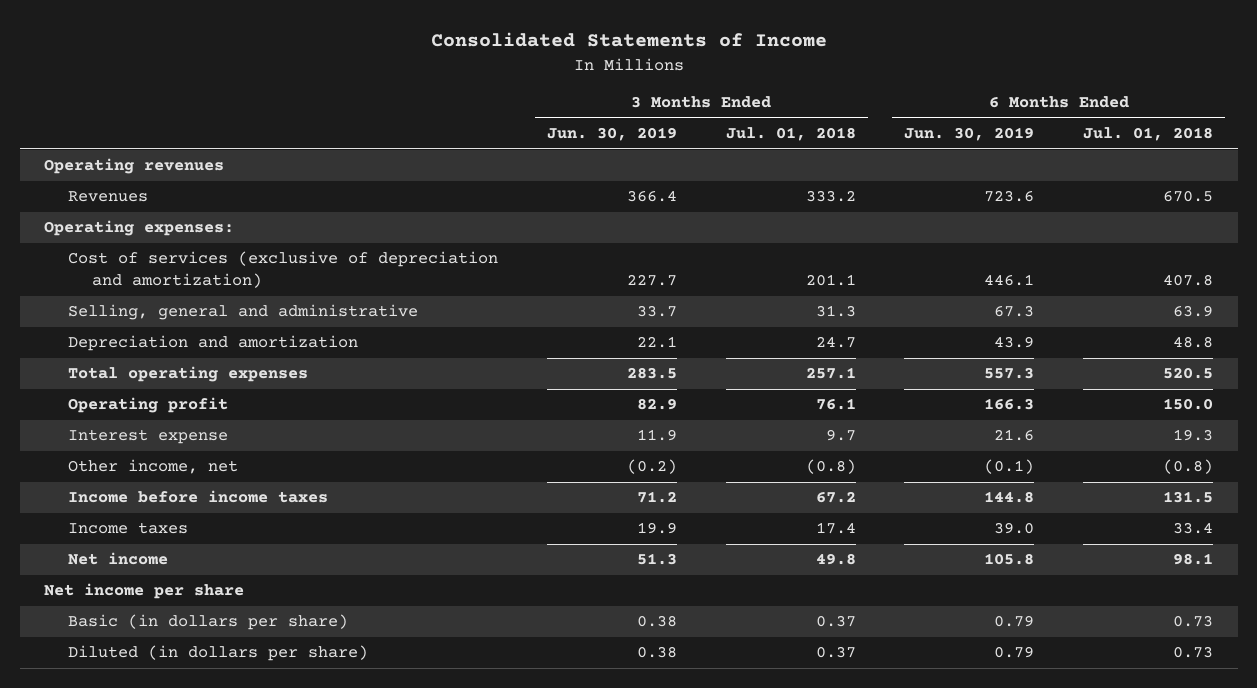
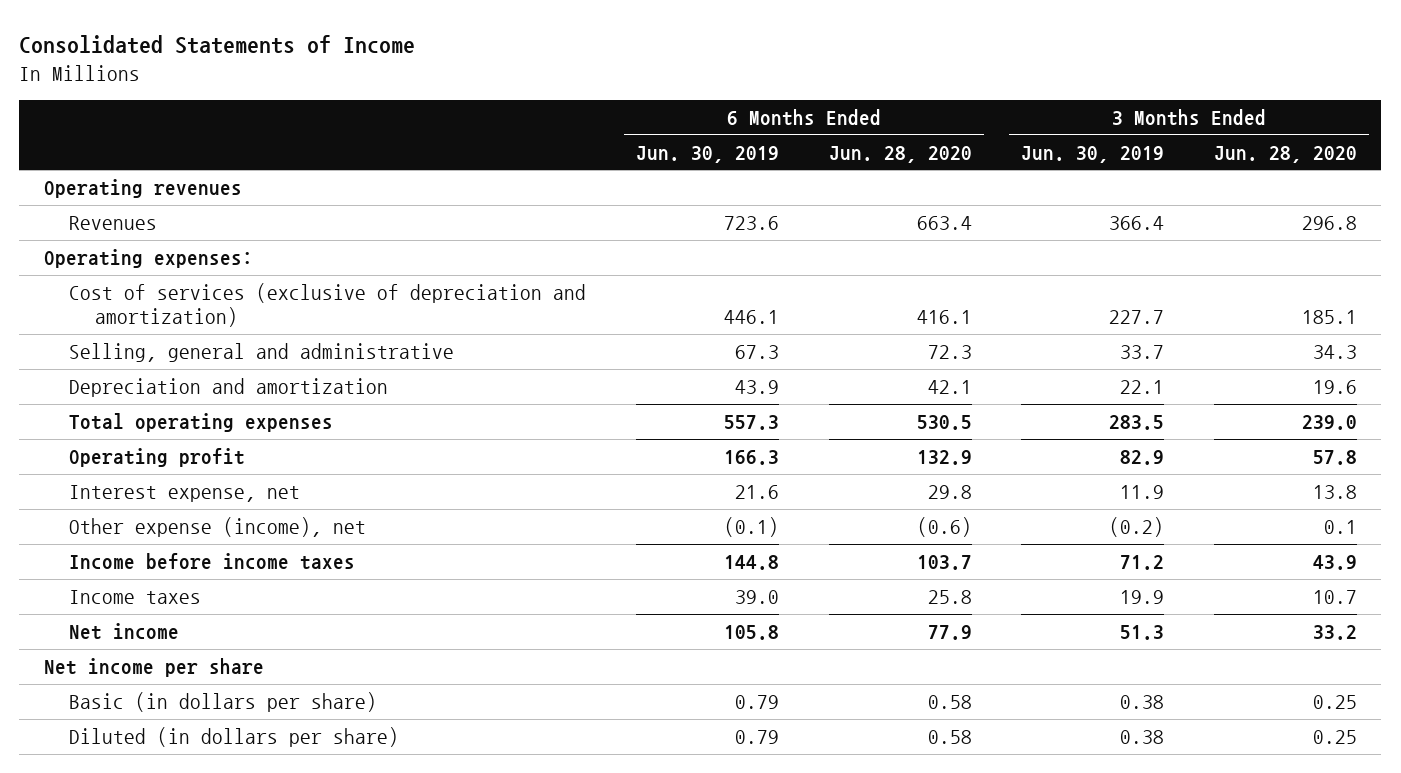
- | 3 Months Ended Jun. 30, 2019 | 3 Months Ended Jul. 01, 2018 | 6 Months Ended Jun. 30, 2019 | 6 Months Ended Jul. 01, 2018
+ | 6 Months Ended Jun. 30, 2019 | 6 Months Ended Jun. 28, 2020 | 3 Months Ended Jun. 30, 2019 | 3 Months Ended Jun. 28, 2020
- Interest expense | 11.9 | 9.7 | 21.6 | 19.3
- Other income, net | (0.2) | (0.8) | (0.1) | (0.8)
+ Interest expense, net | 21.6 | 29.8 | 11.9 | 13.8
+ Other expense (income), net | (0.1) | (0.6) | (0.2) | 0.1

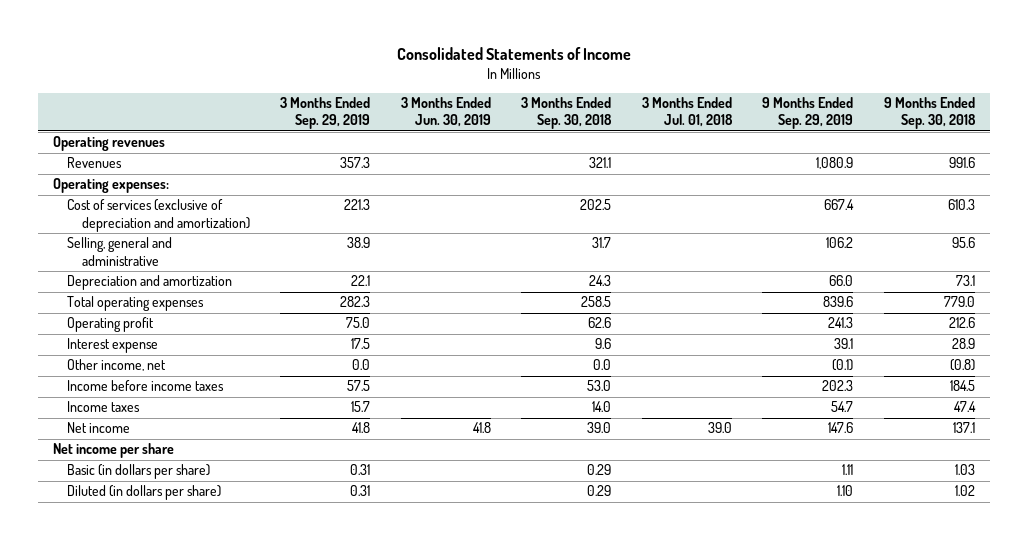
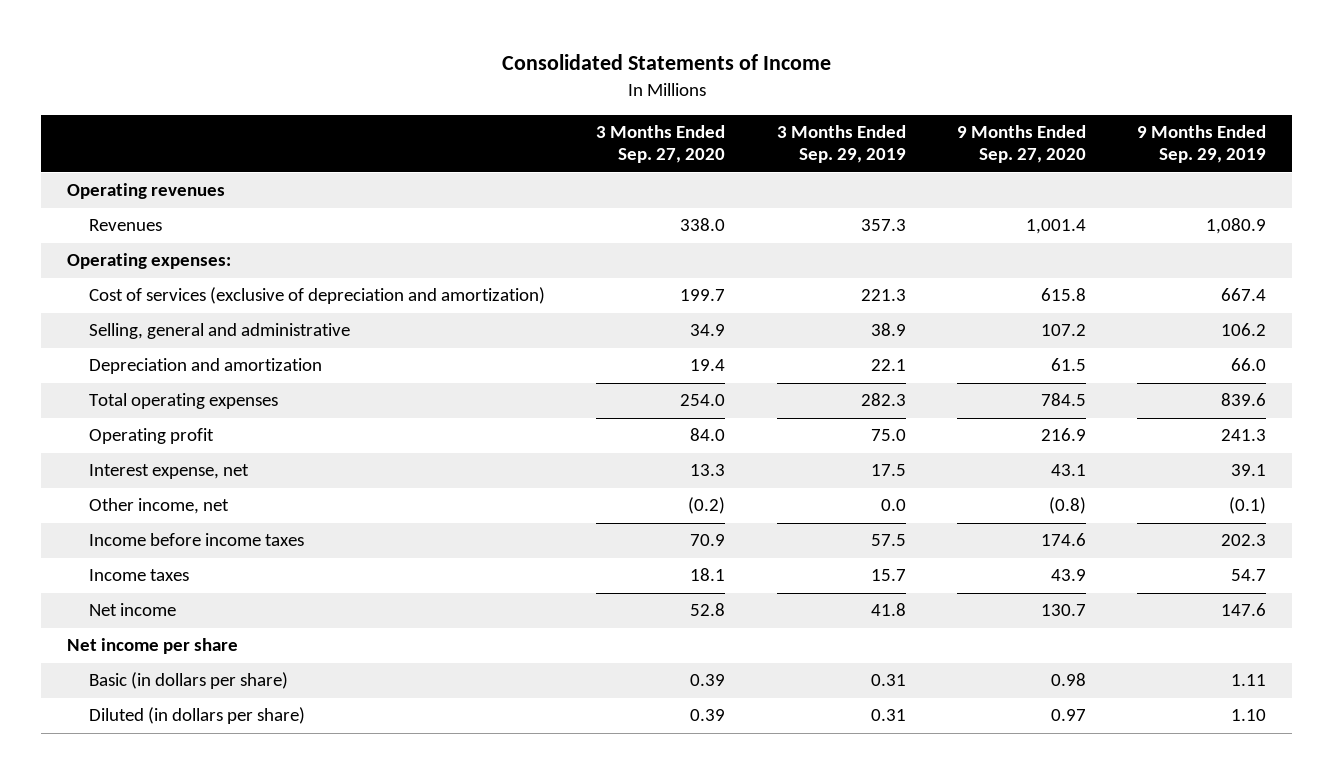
- | 3 Months Ended Sep. 29, 2019 | 3 Months Ended Jun. 30, 2019 | 3 Months Ended Sep. 30, 2018 | 3 Months Ended Jul. 01, 2018 | 9 Months Ended Sep. 29, 2019 | 9 Months Ended Sep. 30, 2018
+ | 3 Months Ended Sep. 27, 2020 | 3 Months Ended Sep. 29, 2019 | 9 Months Ended Sep. 27, 2020 | 9 Months Ended Sep. 29, 2019
- Interest expense | 17.5 | | 9.6 | | 39.1 | 28.9
+ Interest expense, net | 13.3 | 17.5 | 43.1 | 39.1

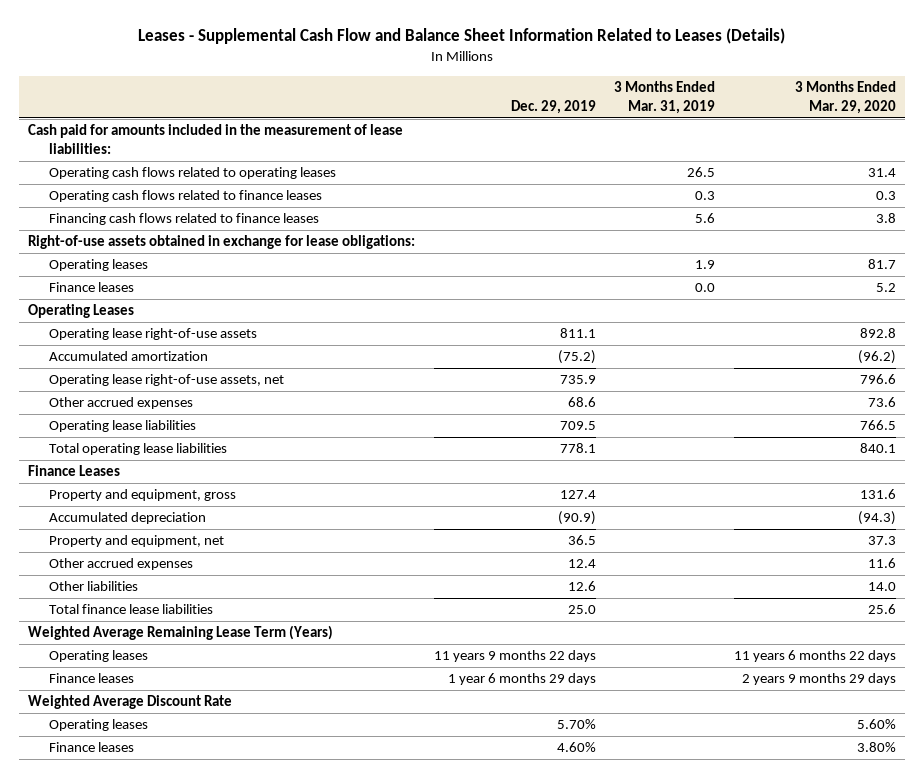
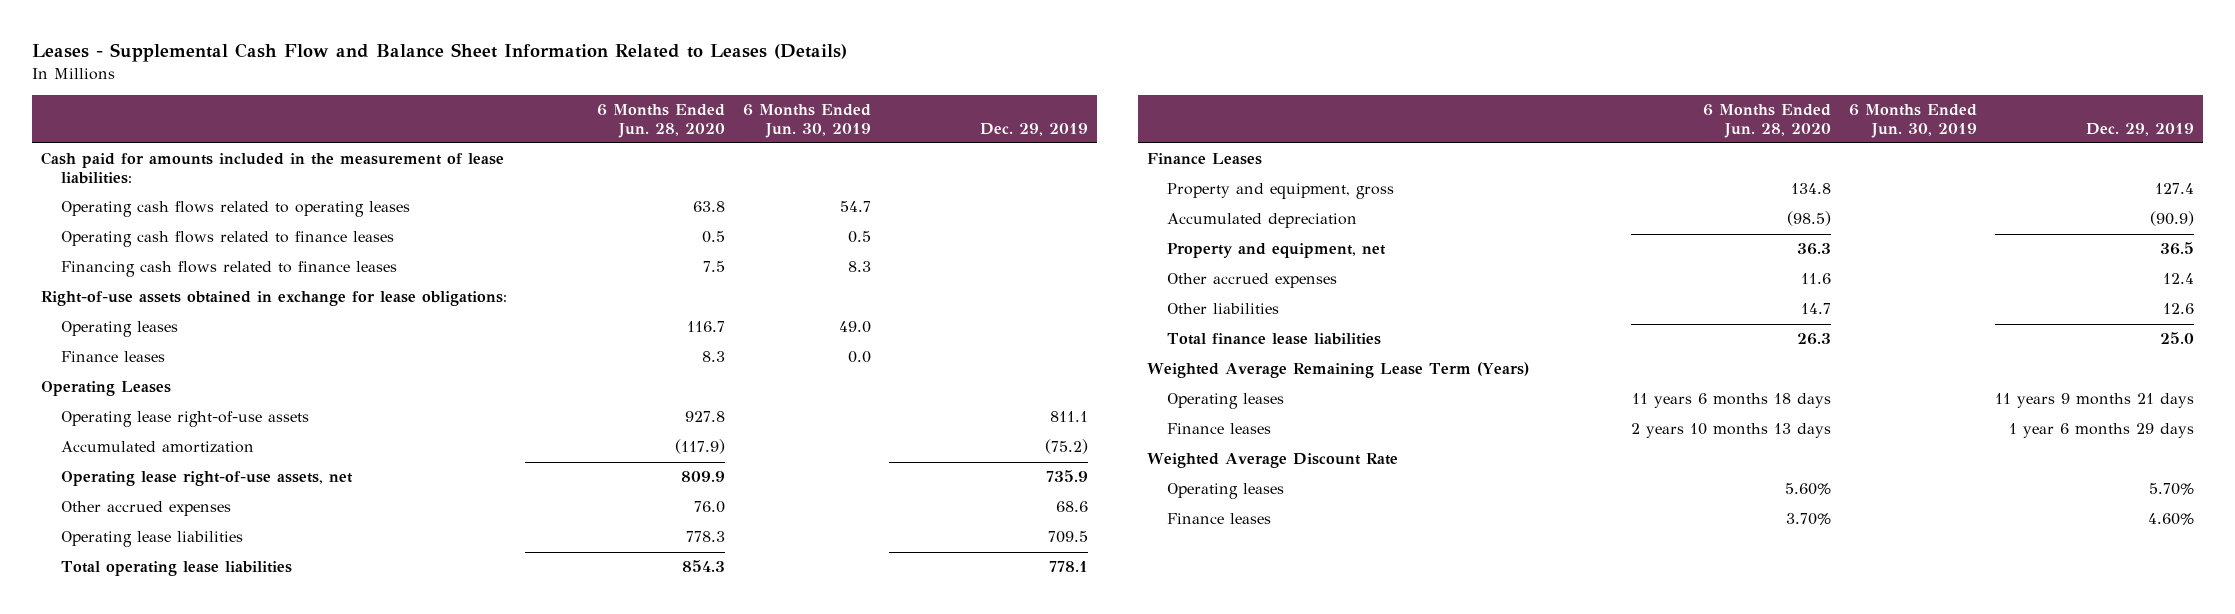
- | Dec. 29, 2019 | 3 Months Ended Mar. 31, 2019 | 3 Months Ended Mar. 29, 2020
+ | 6 Months Ended Jun. 28, 2020 | 6 Months Ended Jun. 30, 2019 | Dec. 29, 2019
- Operating leases | 11 years 9 months 22 days | | 11 years 6 months 22 days
+ Operating leases | 11 years 6 months 18 days | | 11 years 9 months 21 days

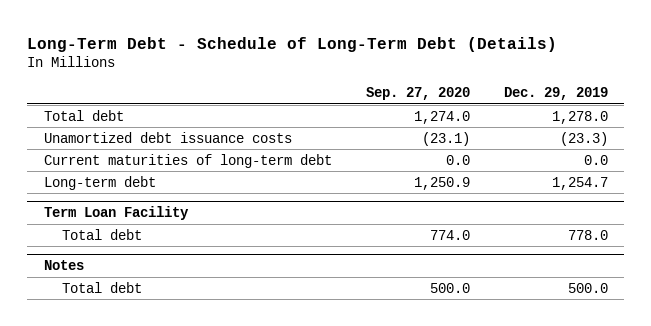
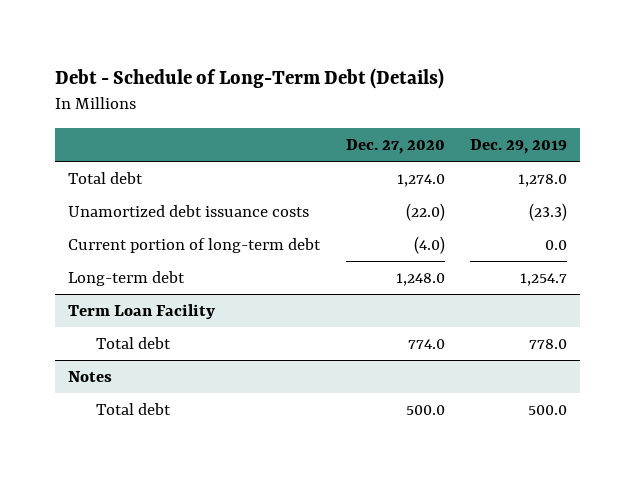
- Long-Term Debt - Schedule of Long-Term Debt (Details)
+ Debt - Schedule of Long-Term Debt (Details)
- | Sep. 27, 2020 | Dec. 29, 2019
+ | Dec. 27, 2020 | Dec. 29, 2019
- Current maturities of long-term debt | 0.0 | 0.0
+ Current portion of long-term debt | (4.0) | 0.0

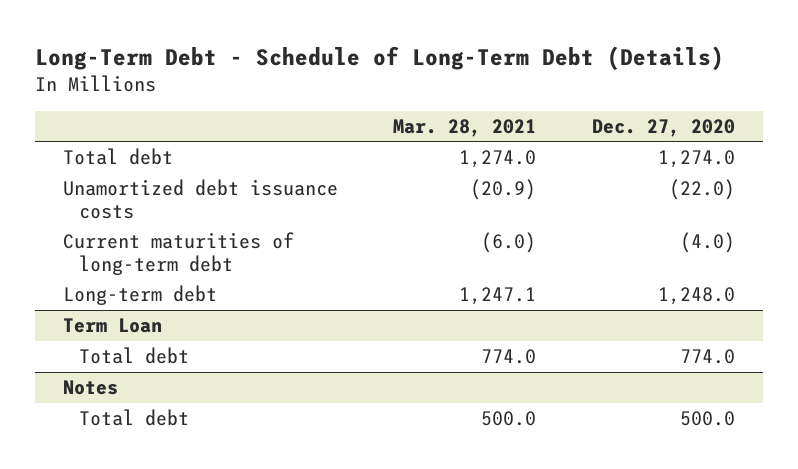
- Debt - Schedule of Long-Term Debt (Details)
+ Long-Term Debt - Schedule of Long-Term Debt (Details)
- | Dec. 27, 2020 | Dec. 29, 2019
+ | Mar. 28, 2021 | Dec. 27, 2020
- Current portion of long-term debt | (4.0) | 0.0
+ Current maturities of long-term debt | (6.0) | (4.0)
- Term Loan Facility
+ Term Loan

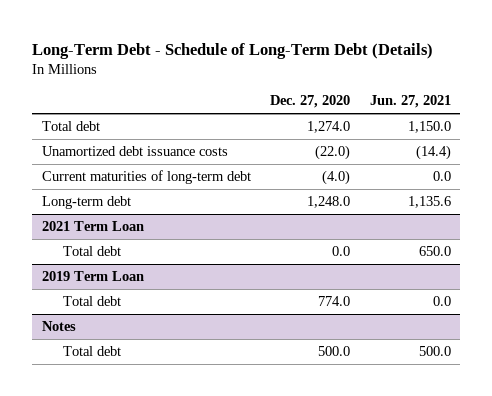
- | Mar. 28, 2021 | Dec. 27, 2020
+ | Dec. 27, 2020 | Jun. 27, 2021
- Term Loan
+ 2021 Term Loan
+ Total debt | 0.0 | 650.0
+ 2019 Term Loan

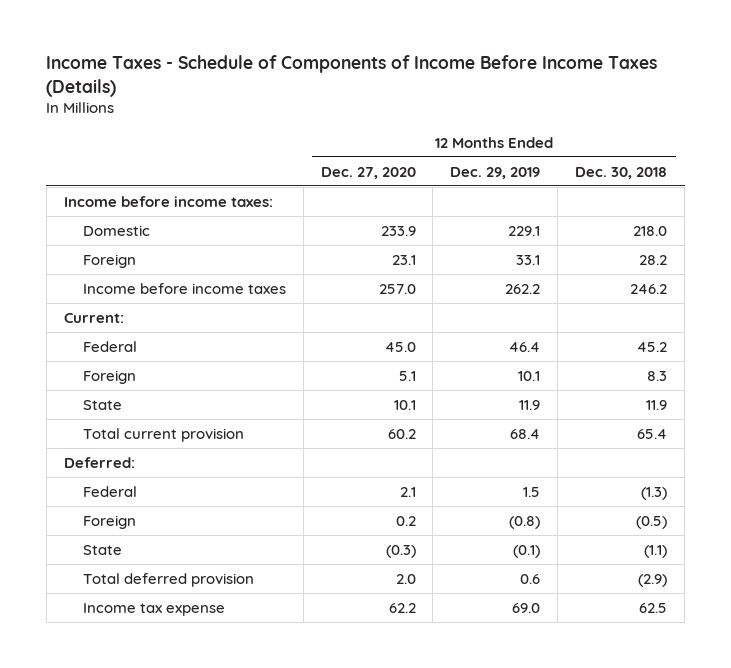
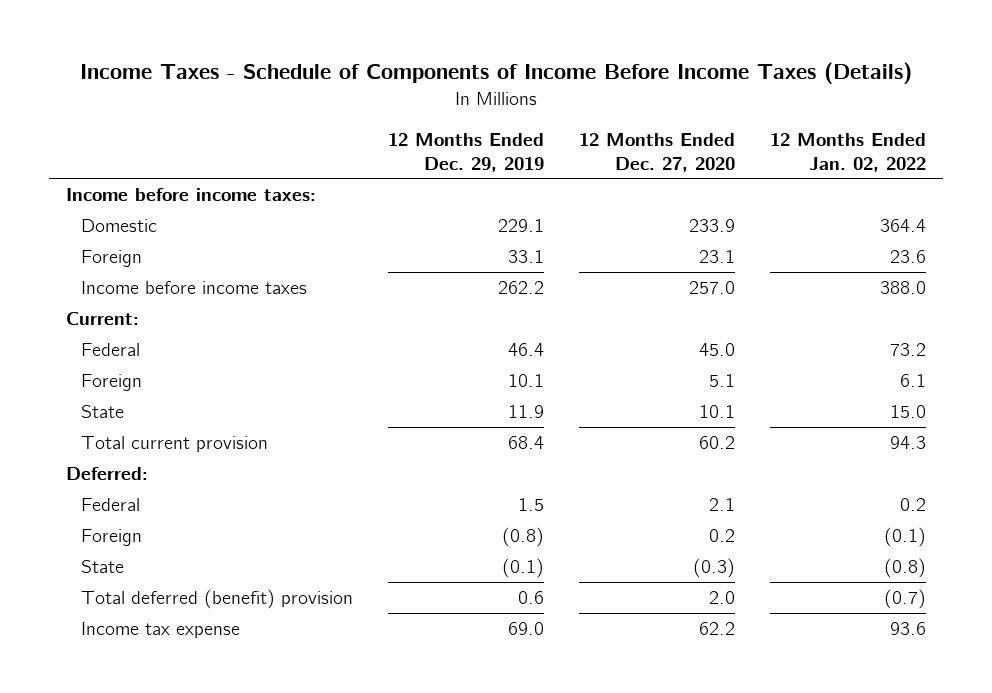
- | 12 Months Ended Dec. 27, 2020 | 12 Months Ended Dec. 29, 2019 | 12 Months Ended Dec. 30, 2018
+ | 12 Months Ended Dec. 29, 2019 | 12 Months Ended Dec. 27, 2020 | 12 Months Ended Jan. 02, 2022
- Total deferred provision | 2.0 | 0.6 | (2.9)
+ Total deferred (benefit) provision | 0.6 | 2.0 | (0.7)

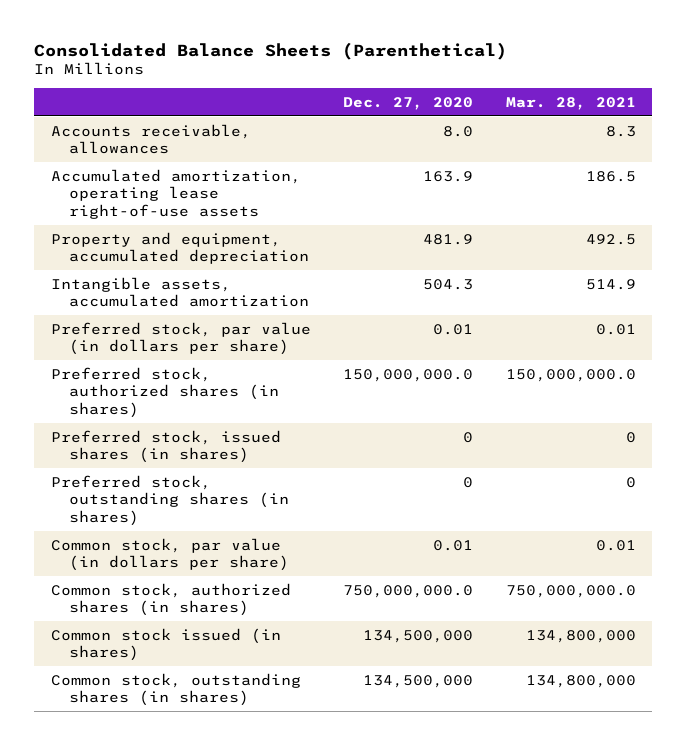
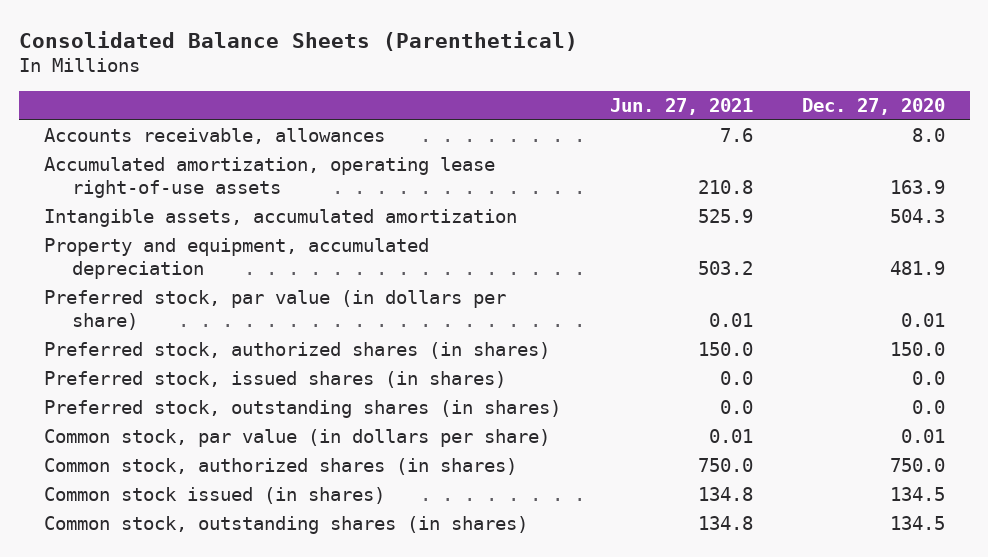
- | Dec. 27, 2020 | Mar. 28, 2021
+ | Jun. 27, 2021 | Dec. 27, 2020
moved down: Property and equipment, accumulated depreciation | 503.2 | 481.9
- Preferred stock, authorized shares (in shares) | 150,000,000.0 | 150,000,000.0
- Preferred stock, issued shares (in shares) | 0 | 0
- Preferred stock, outstanding shares (in shares) | 0 | 0
+ Preferred stock, authorized shares (in shares) | 150.0 | 150.0
+ Preferred stock, issued shares (in shares) | 0.0 | 0.0
+ Preferred stock, outstanding shares (in shares) | 0.0 | 0.0
- Common stock, authorized shares (in shares) | 750,000,000.0 | 750,000,000.0
- Common stock issued (in shares) | 134,500,000 | 134,800,000
- Common stock, outstanding shares (in shares) | 134,500,000 | 134,800,000
+ Common stock, authorized shares (in shares) | 750.0 | 750.0
+ Common stock issued (in shares) | 134.8 | 134.5
+ Common stock, outstanding shares (in shares) | 134.8 | 134.5

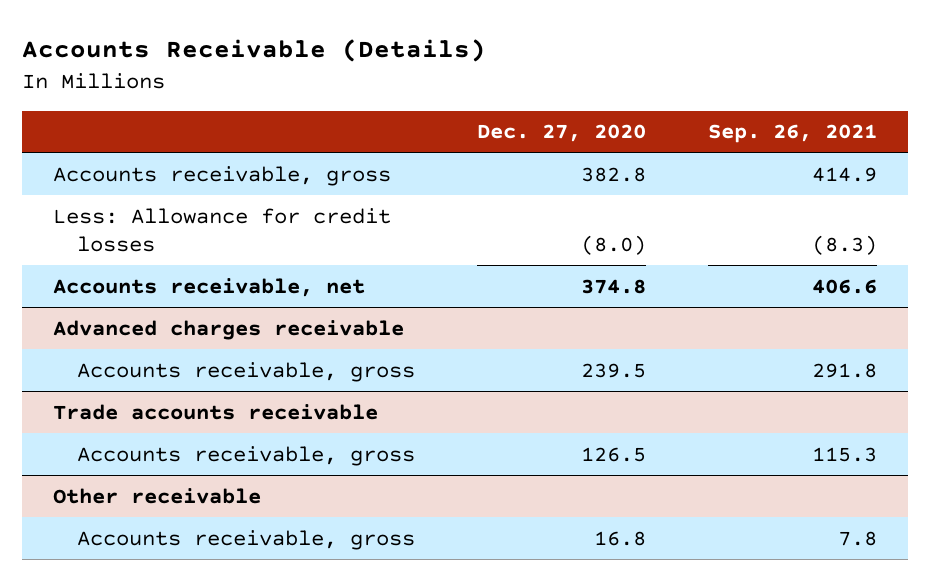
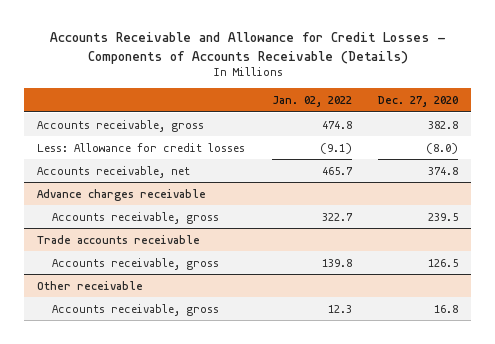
- Accounts Receivable (Details)
+ Accounts Receivable and Allowance for Credit Losses - Components of Accounts Receivable (Details)
- | Dec. 27, 2020 | Sep. 26, 2021
+ | Jan. 02, 2022 | Dec. 27, 2020
- Advanced charges receivable
+ Advance charges receivable

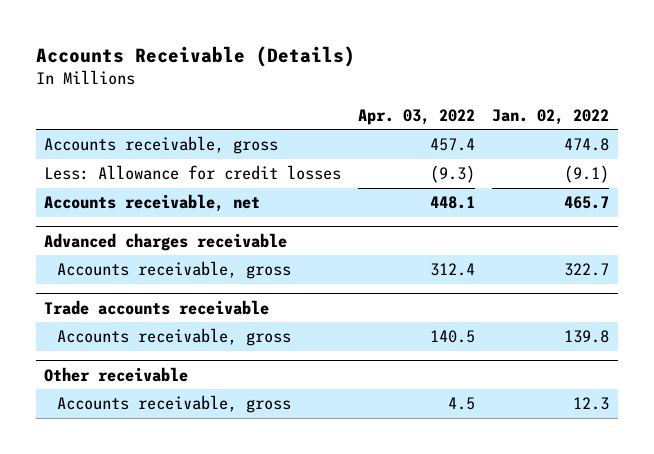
- Accounts Receivable and Allowance for Credit Losses - Components of Accounts Receivable (Details)
+ Accounts Receivable (Details)
- | Jan. 02, 2022 | Dec. 27, 2020
+ | Apr. 03, 2022 | Jan. 02, 2022
- Advance charges receivable
+ Advanced charges receivable

